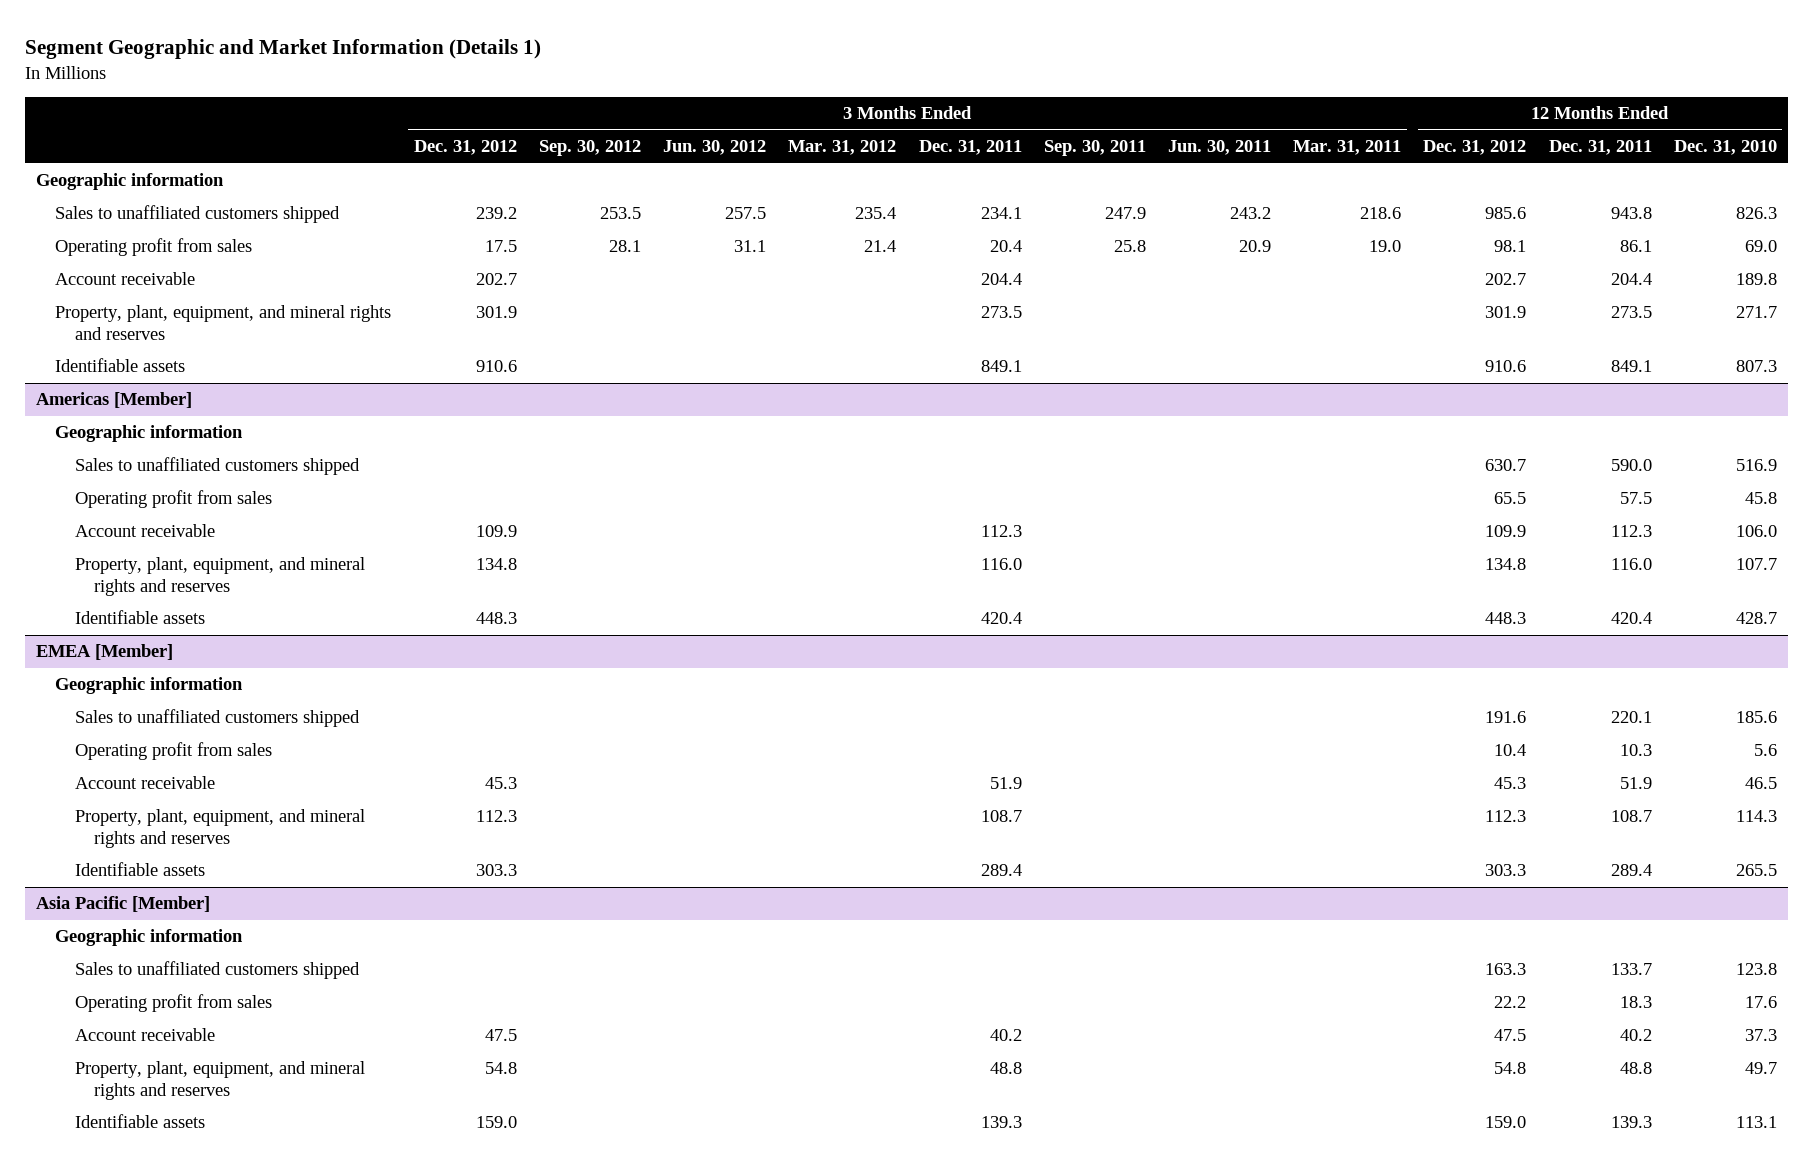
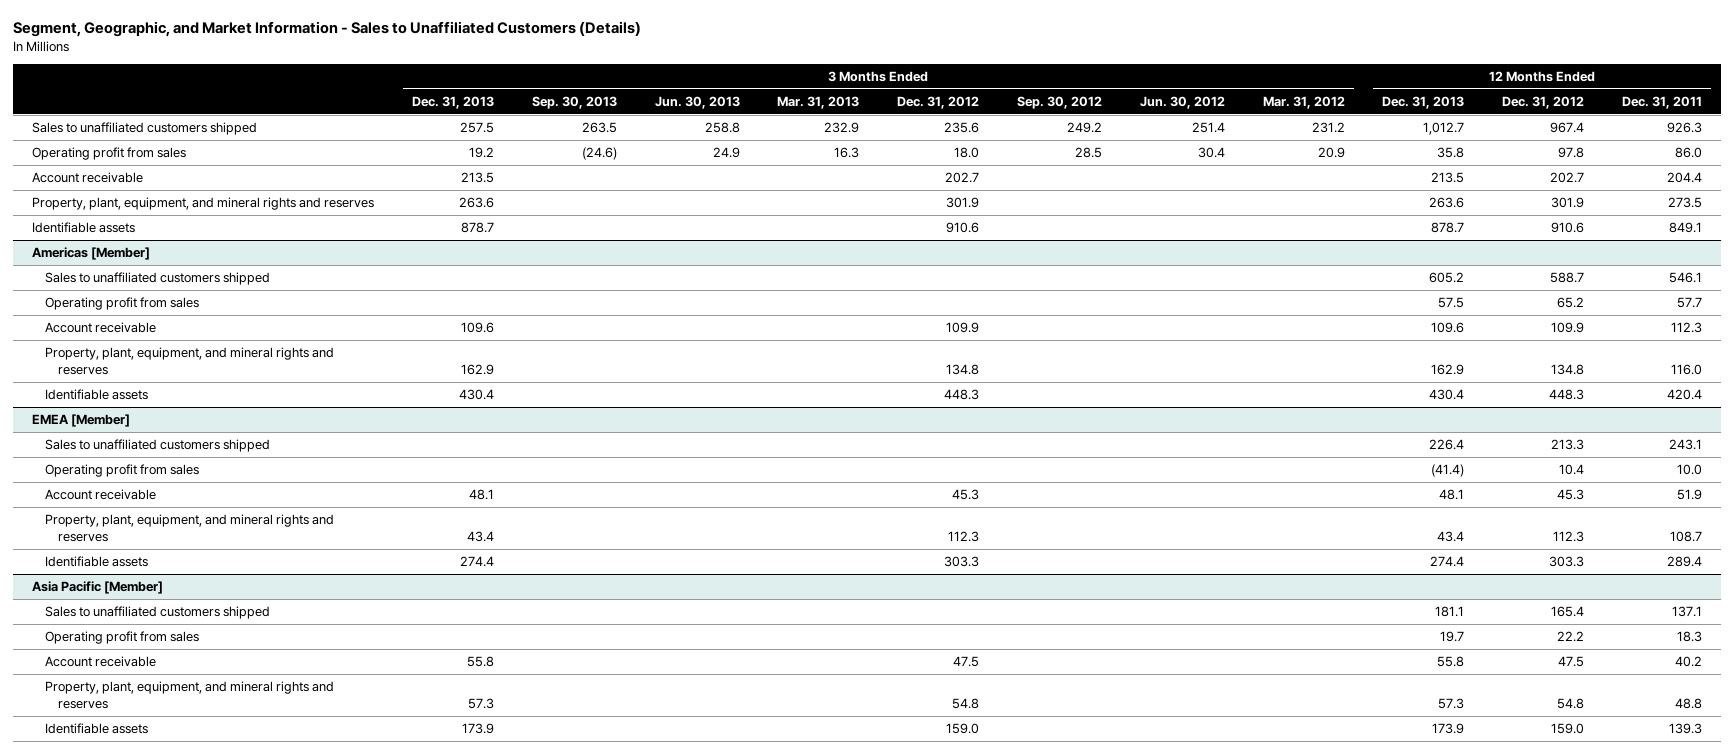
- Segment Geographic and Market Information (Details 1)
+ Segment, Geographic, and Market Information - Sales to Unaffiliated Customers (Details)
- | 3 Months Ended Dec. 31, 2012 | 3 Months Ended Sep. 30, 2012 | 3 Months Ended Jun. 30, 2012 | 3 Months Ended Mar. 31, 2012 | 3 Months Ended Dec. 31, 2011 | 3 Months Ended Sep. 30, 2011 | 3 Months Ended Jun. 30, 2011 | 3 Months Ended Mar. 31, 2011 | 12 Months Ended Dec. 31, 2012 | 12 Months Ended Dec. 31, 2011 | 12 Months Ended Dec. 31, 2010
+ | 3 Months Ended Dec. 31, 2013 | 3 Months Ended Sep. 30, 2013 | 3 Months Ended Jun. 30, 2013 | 3 Months Ended Mar. 31, 2013 | 3 Months Ended Dec. 31, 2012 | 3 Months Ended Sep. 30, 2012 | 3 Months Ended Jun. 30, 2012 | 3 Months Ended Mar. 31, 2012 | 12 Months Ended Dec. 31, 2013 | 12 Months Ended Dec. 31, 2012 | 12 Months Ended Dec. 31, 2011
- Geographic information
- Sales to unaffiliated customers shipped | 239.2 | 253.5 | 257.5 | 235.4 | 234.1 | 247.9 | 243.2 | 218.6 | 985.6 | 943.8 | 826.3
- Operating profit from sales | 17.5 | 28.1 | 31.1 | 21.4 | 20.4 | 25.8 | 20.9 | 19.0 | 98.1 | 86.1 | 69.0
+ Sales to unaffiliated customers shipped | 257.5 | 263.5 | 258.8 | 232.9 | 235.6 | 249.2 | 251.4 | 231.2 | 1,012.7 | 967.4 | 926.3
+ Operating profit from sales | 19.2 | (24.6) | 24.9 | 16.3 | 18.0 | 28.5 | 30.4 | 20.9 | 35.8 | 97.8 | 86.0
@ Americas [Member]
- Geographic information
- Sales to unaffiliated customers shipped | | | | | | | | | 630.7 | 590.0 | 516.9
- Operating profit from sales | | | | | | | | | 65.5 | 57.5 | 45.8
+ Sales to unaffiliated customers shipped | | | | | | | | | 605.2 | 588.7 | 546.1
+ Operating profit from sales | | | | | | | | | 57.5 | 65.2 | 57.7
@ EMEA [Member]
- Geographic information
- Sales to unaffiliated customers shipped | | | | | | | | | 191.6 | 220.1 | 185.6
- Operating profit from sales | | | | | | | | | 10.4 | 10.3 | 5.6
+ Sales to unaffiliated customers shipped | | | | | | | | | 226.4 | 213.3 | 243.1
+ Operating profit from sales | | | | | | | | | (41.4) | 10.4 | 10.0
@ Asia Pacific [Member]
- Geographic information
- Sales to unaffiliated customers shipped | | | | | | | | | 163.3 | 133.7 | 123.8
+ Sales to unaffiliated customers shipped | | | | | | | | | 181.1 | 165.4 | 137.1

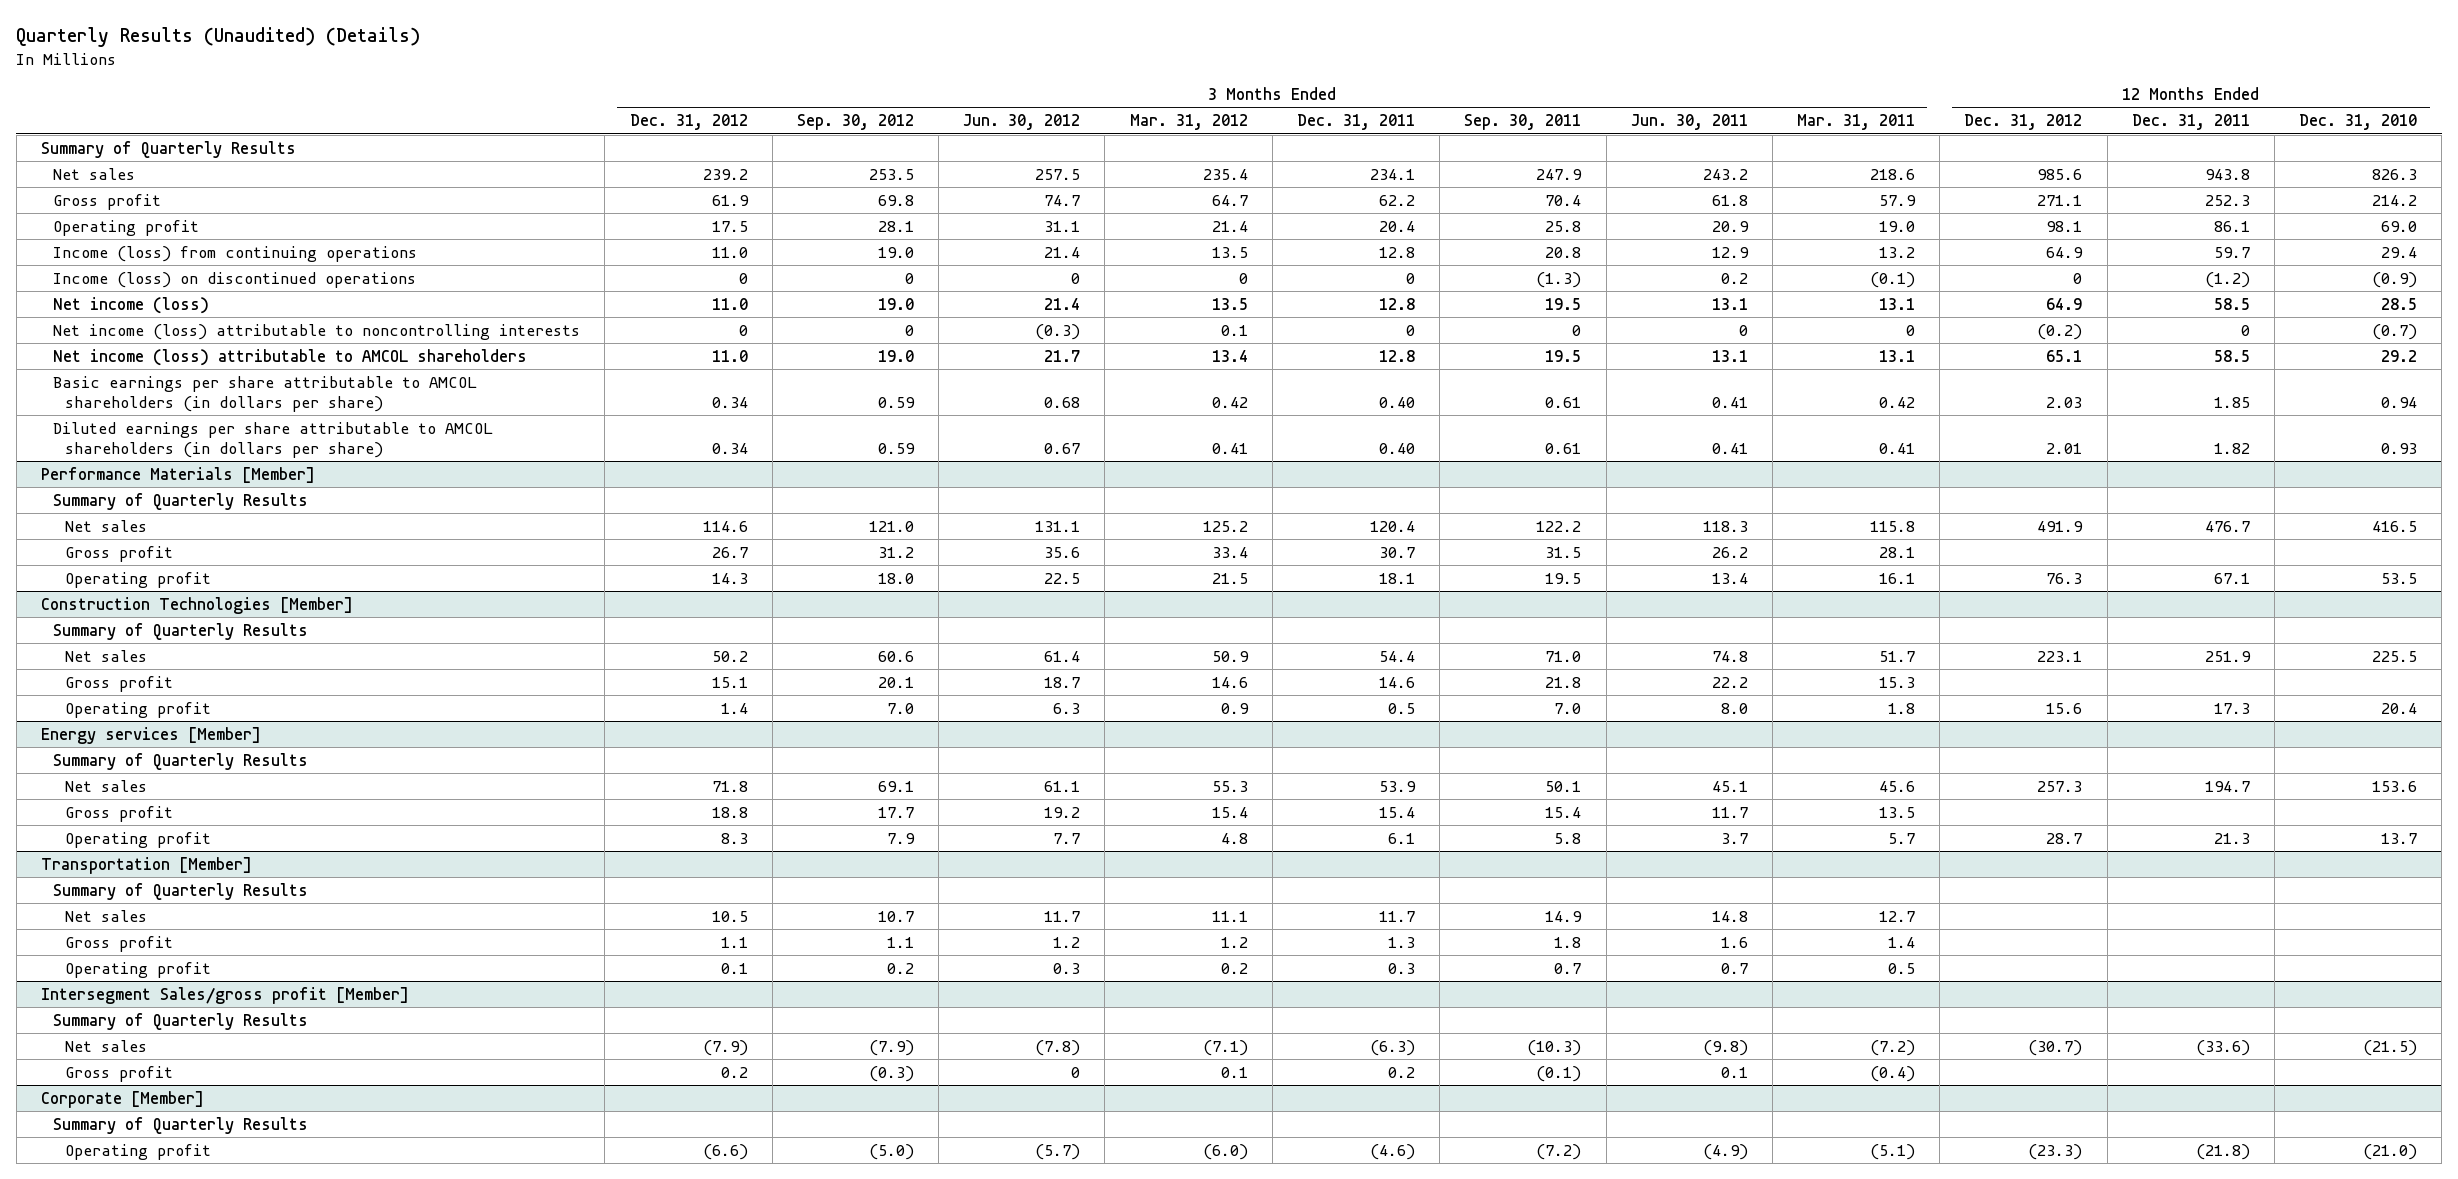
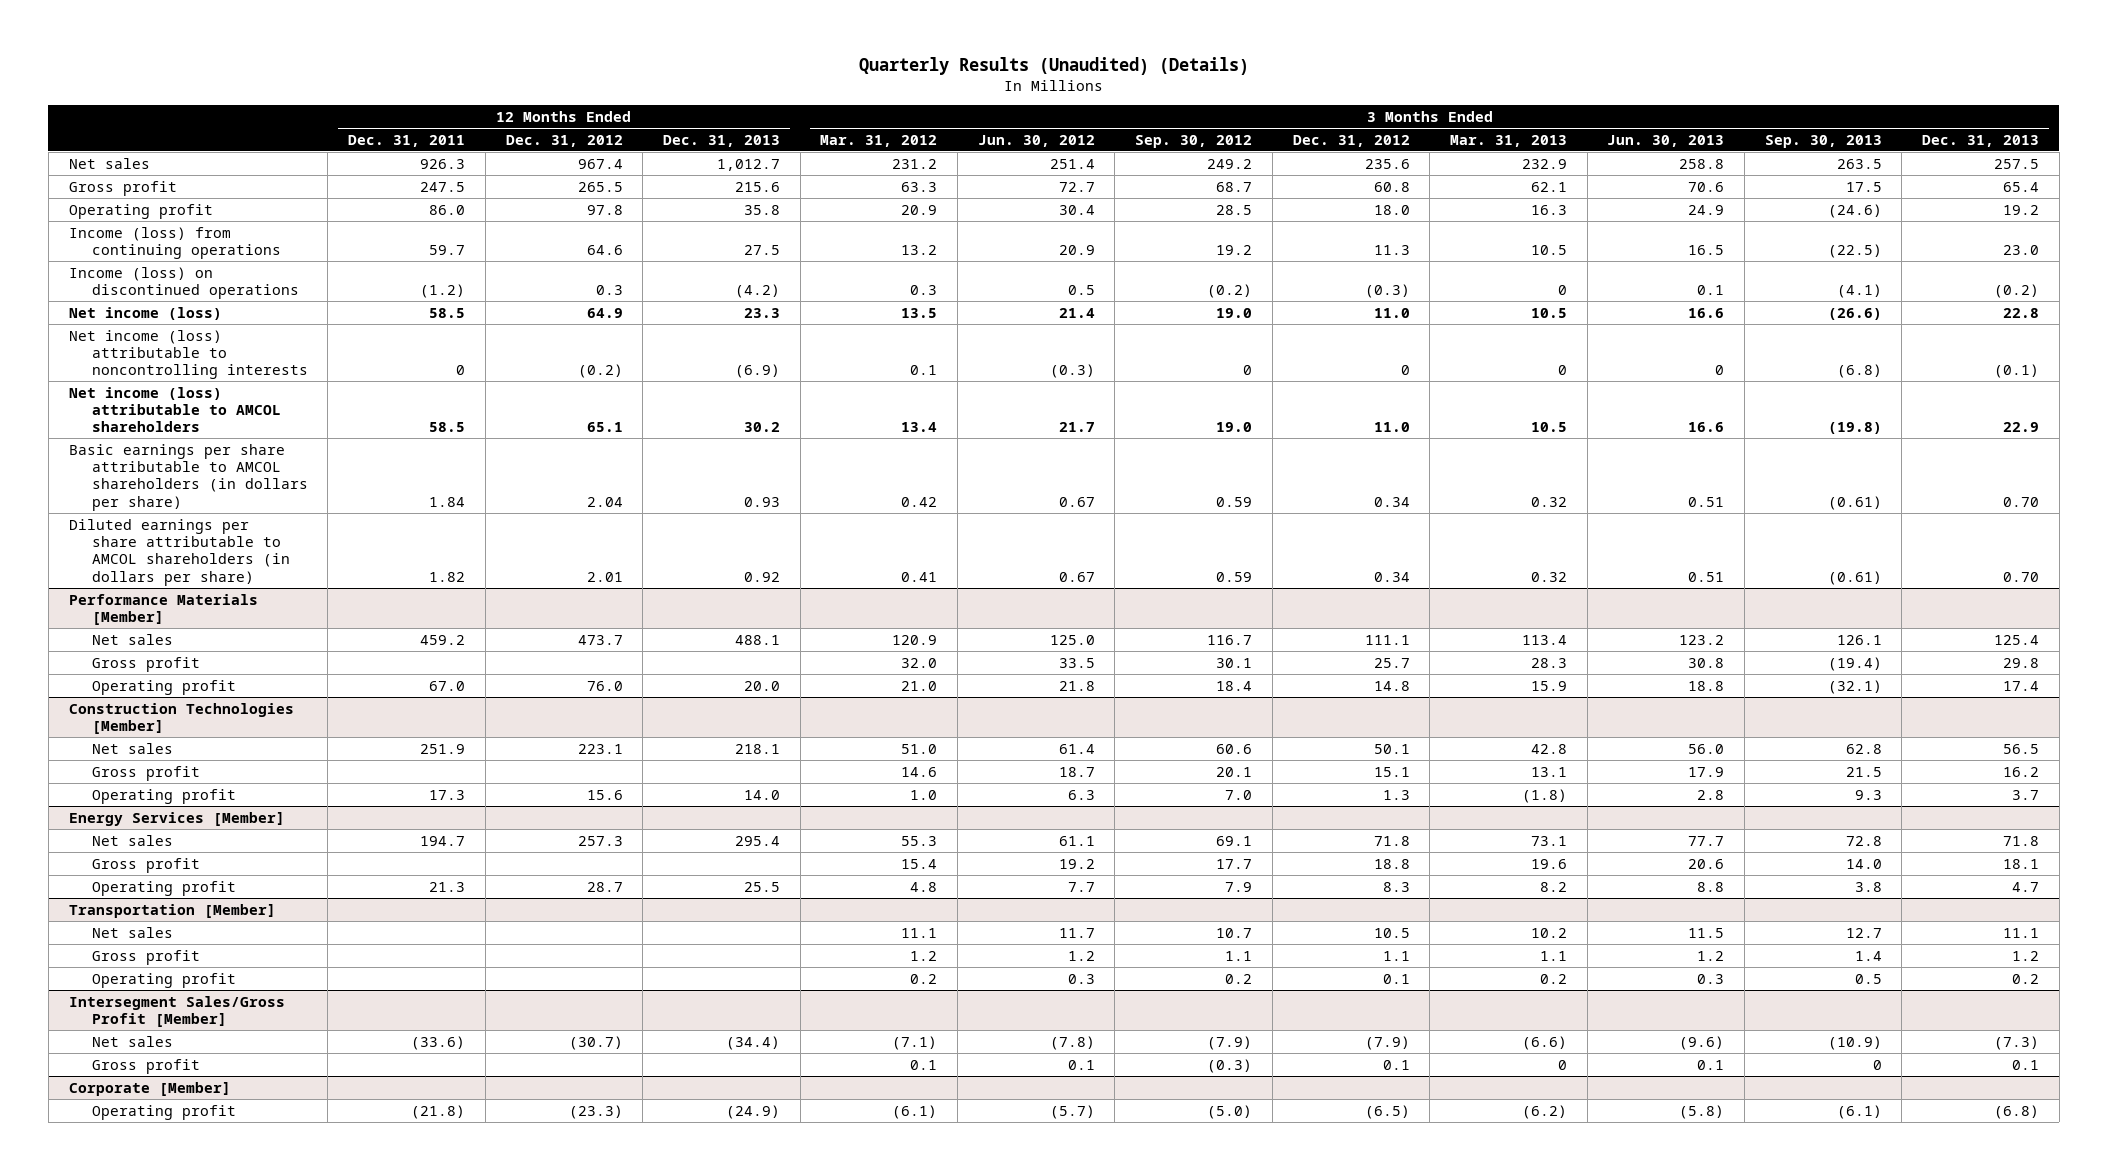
- | 3 Months Ended Dec. 31, 2012 | 3 Months Ended Sep. 30, 2012 | 3 Months Ended Jun. 30, 2012 | 3 Months Ended Mar. 31, 2012 | 3 Months Ended Dec. 31, 2011 | 3 Months Ended Sep. 30, 2011 | 3 Months Ended Jun. 30, 2011 | 3 Months Ended Mar. 31, 2011 | 12 Months Ended Dec. 31, 2012 | 12 Months Ended Dec. 31, 2011 | 12 Months Ended Dec. 31, 2010
+ | 12 Months Ended Dec. 31, 2011 | 12 Months Ended Dec. 31, 2012 | 12 Months Ended Dec. 31, 2013 | 3 Months Ended Mar. 31, 2012 | 3 Months Ended Jun. 30, 2012 | 3 Months Ended Sep. 30, 2012 | 3 Months Ended Dec. 31, 2012 | 3 Months Ended Mar. 31, 2013 | 3 Months Ended Jun. 30, 2013 | 3 Months Ended Sep. 30, 2013 | 3 Months Ended Dec. 31, 2013
- Summary of Quarterly Results
- Net sales | 239.2 | 253.5 | 257.5 | 235.4 | 234.1 | 247.9 | 243.2 | 218.6 | 985.6 | 943.8 | 826.3
- Gross profit | 61.9 | 69.8 | 74.7 | 64.7 | 62.2 | 70.4 | 61.8 | 57.9 | 271.1 | 252.3 | 214.2
- Operating profit | 17.5 | 28.1 | 31.1 | 21.4 | 20.4 | 25.8 | 20.9 | 19.0 | 98.1 | 86.1 | 69.0
- Income (loss) from continuing operations | 11.0 | 19.0 | 21.4 | 13.5 | 12.8 | 20.8 | 12.9 | 13.2 | 64.9 | 59.7 | 29.4
- Income (loss) on discontinued operations | 0 | 0 | 0 | 0 | 0 | (1.3) | 0.2 | (0.1) | 0 | (1.2) | (0.9)
+ Net sales | 926.3 | 967.4 | 1,012.7 | 231.2 | 251.4 | 249.2 | 235.6 | 232.9 | 258.8 | 263.5 | 257.5
+ Gross profit | 247.5 | 265.5 | 215.6 | 63.3 | 72.7 | 68.7 | 60.8 | 62.1 | 70.6 | 17.5 | 65.4
+ Operating profit | 86.0 | 97.8 | 35.8 | 20.9 | 30.4 | 28.5 | 18.0 | 16.3 | 24.9 | (24.6) | 19.2
+ Income (loss) from continuing operations | 59.7 | 64.6 | 27.5 | 13.2 | 20.9 | 19.2 | 11.3 | 10.5 | 16.5 | (22.5) | 23.0
+ Income (loss) on discontinued operations | (1.2) | 0.3 | (4.2) | 0.3 | 0.5 | (0.2) | (0.3) | 0 | 0.1 | (4.1) | (0.2)
- Basic earnings per share attributable to AMCOL shareholders (in dollars per share) | 0.34 | 0.59 | 0.68 | 0.42 | 0.40 | 0.61 | 0.41 | 0.42 | 2.03 | 1.85 | 0.94
+ Basic earnings per share attributable to AMCOL shareholders (in dollars per share) | 1.84 | 2.04 | 0.93 | 0.42 | 0.67 | 0.59 | 0.34 | 0.32 | 0.51 | (0.61) | 0.70
@ Performance Materials [Member]
- Summary of Quarterly Results
- Net sales | 114.6 | 121.0 | 131.1 | 125.2 | 120.4 | 122.2 | 118.3 | 115.8 | 491.9 | 476.7 | 416.5
- Gross profit | 26.7 | 31.2 | 35.6 | 33.4 | 30.7 | 31.5 | 26.2 | 28.1 | | |
- Operating profit | 14.3 | 18.0 | 22.5 | 21.5 | 18.1 | 19.5 | 13.4 | 16.1 | 76.3 | 67.1 | 53.5
+ Net sales | 459.2 | 473.7 | 488.1 | 120.9 | 125.0 | 116.7 | 111.1 | 113.4 | 123.2 | 126.1 | 125.4
+ Gross profit | | | | 32.0 | 33.5 | 30.1 | 25.7 | 28.3 | 30.8 | (19.4) | 29.8
+ Operating profit | 67.0 | 76.0 | 20.0 | 21.0 | 21.8 | 18.4 | 14.8 | 15.9 | 18.8 | (32.1) | 17.4
@ Construction Technologies [Member]
- Summary of Quarterly Results
- Net sales | 50.2 | 60.6 | 61.4 | 50.9 | 54.4 | 71.0 | 74.8 | 51.7 | 223.1 | 251.9 | 225.5
+ Net sales | 251.9 | 223.1 | 218.1 | 51.0 | 61.4 | 60.6 | 50.1 | 42.8 | 56.0 | 62.8 | 56.5
- Operating profit | 1.4 | 7.0 | 6.3 | 0.9 | 0.5 | 7.0 | 8.0 | 1.8 | 15.6 | 17.3 | 20.4
- Energy services [Member]
- Summary of Quarterly Results
@ Construction Technologies [Member]
+ Operating profit | 17.3 | 15.6 | 14.0 | 1.0 | 6.3 | 7.0 | 1.3 | (1.8) | 2.8 | 9.3 | 3.7
+ Energy Services [Member]
@ Transportation [Member]
- Summary of Quarterly Results
- Intersegment Sales/gross profit [Member]
- Summary of Quarterly Results
+ Intersegment Sales/Gross Profit [Member]
- Gross profit | 0.2 | (0.3) | 0 | 0.1 | 0.2 | (0.1) | 0.1 | (0.4) | | |
+ Gross profit | | | | 0.1 | 0.1 | (0.3) | 0.1 | 0 | 0.1 | 0 | 0.1
@ Corporate [Member]
- Summary of Quarterly Results
- Operating profit | (6.6) | (5.0) | (5.7) | (6.0) | (4.6) | (7.2) | (4.9) | (5.1) | (23.3) | (21.8) | (21.0)
+ Operating profit | (21.8) | (23.3) | (24.9) | (6.1) | (5.7) | (5.0) | (6.5) | (6.2) | (5.8) | (6.1) | (6.8)

